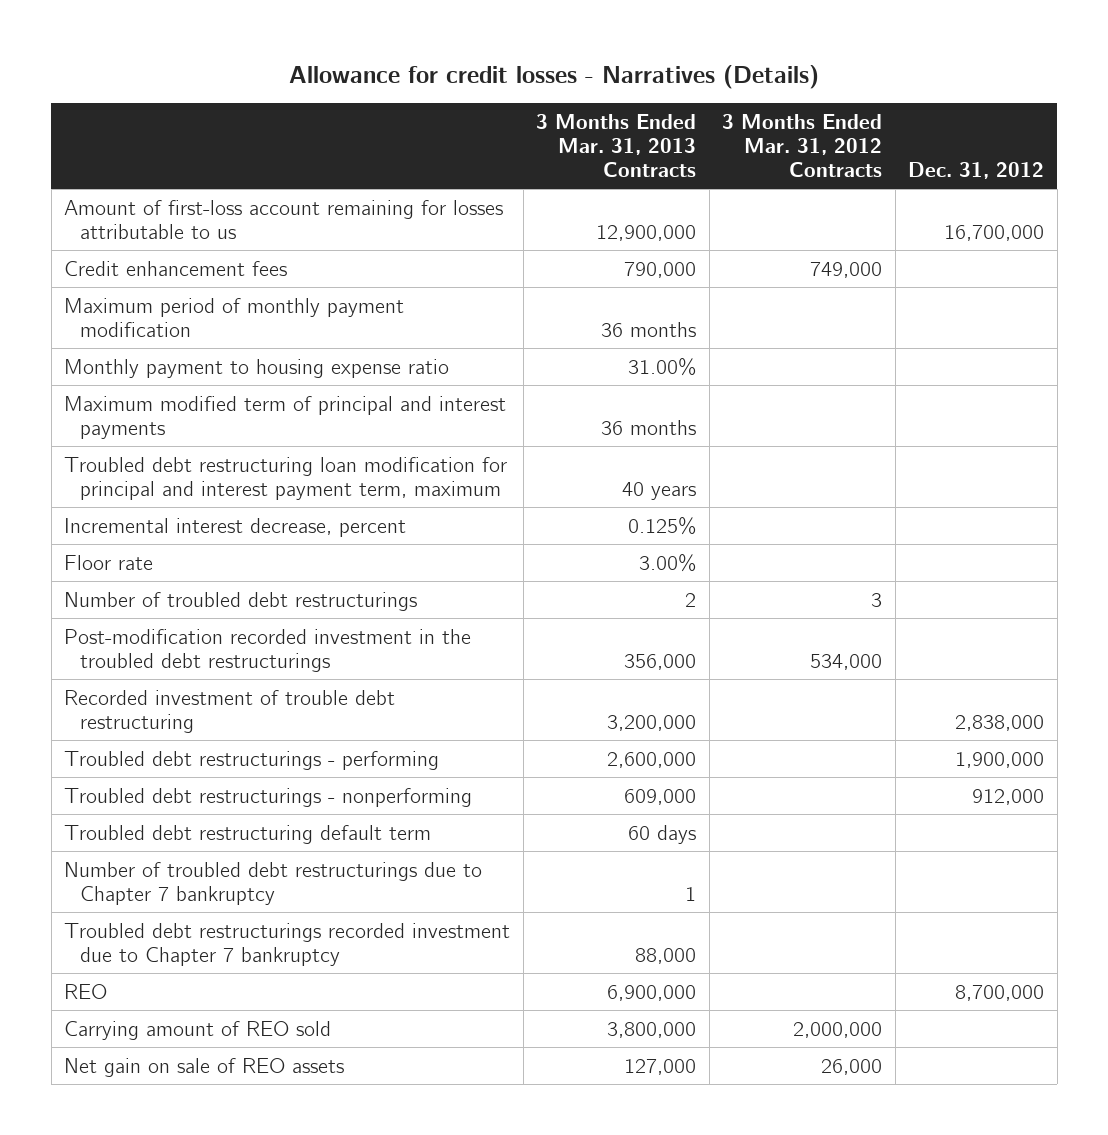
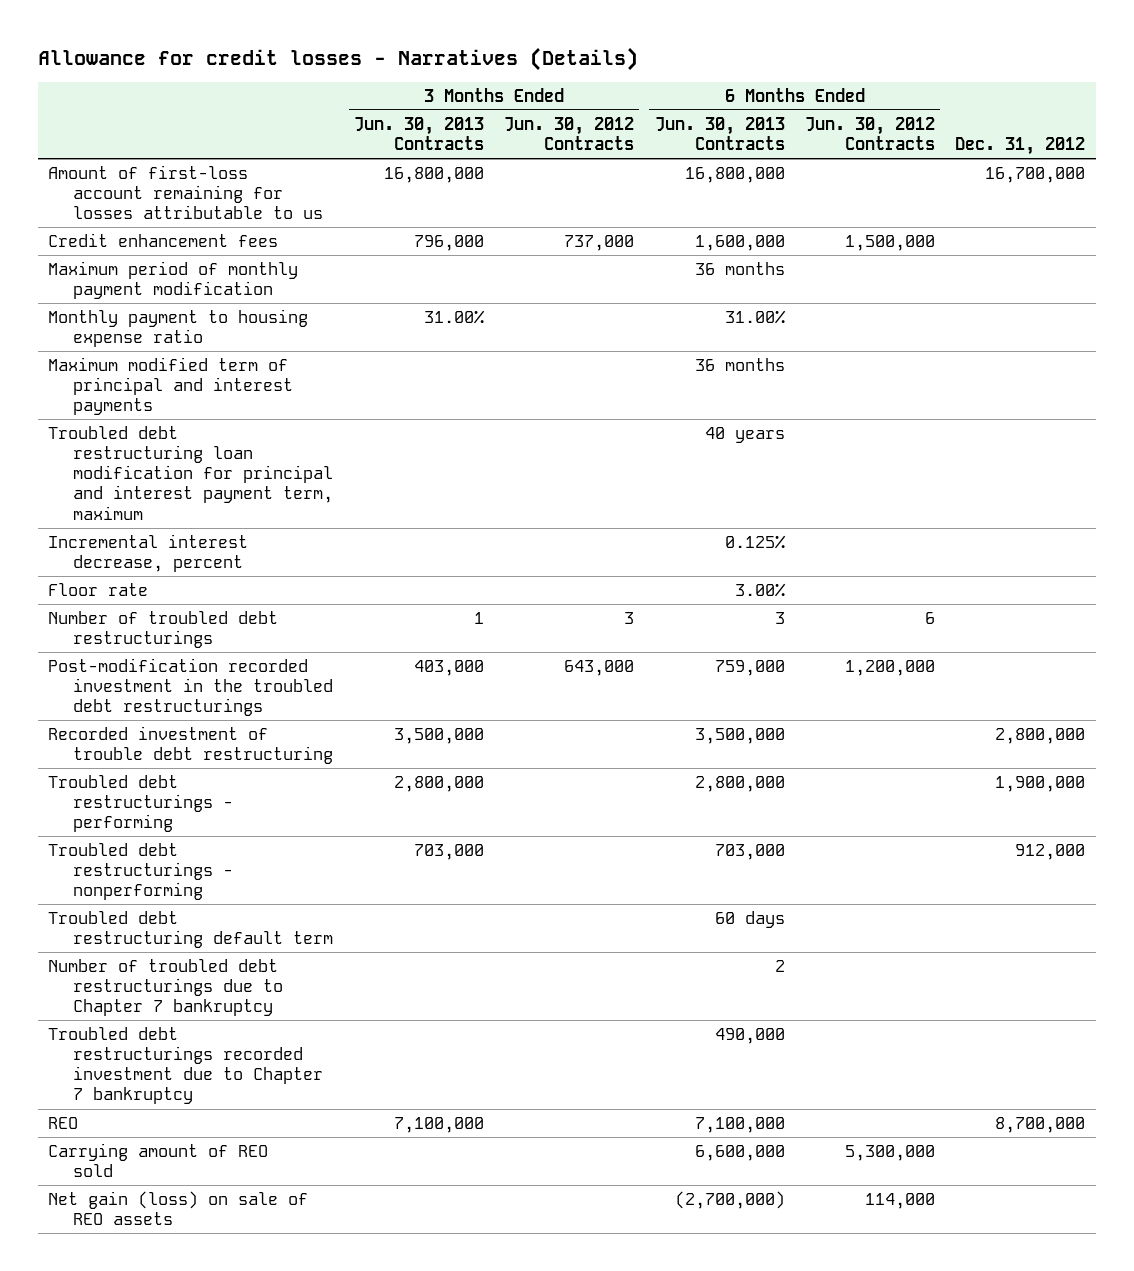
- | 3 Months Ended Mar. 31, 2013 Contracts | 3 Months Ended Mar. 31, 2012 Contracts | Dec. 31, 2012
+ | 3 Months Ended Jun. 30, 2013 Contracts | 3 Months Ended Jun. 30, 2012 Contracts | 6 Months Ended Jun. 30, 2013 Contracts | 6 Months Ended Jun. 30, 2012 Contracts | Dec. 31, 2012
- Recorded investment of trouble debt restructuring | 3,200,000 | | 2,838,000
+ Recorded investment of trouble debt restructuring | 3,500,000 | | 3,500,000 | | 2,800,000
- Net gain on sale of REO assets | 127,000 | 26,000 |
+ Net gain (loss) on sale of REO assets | | | (2,700,000) | 114,000 |

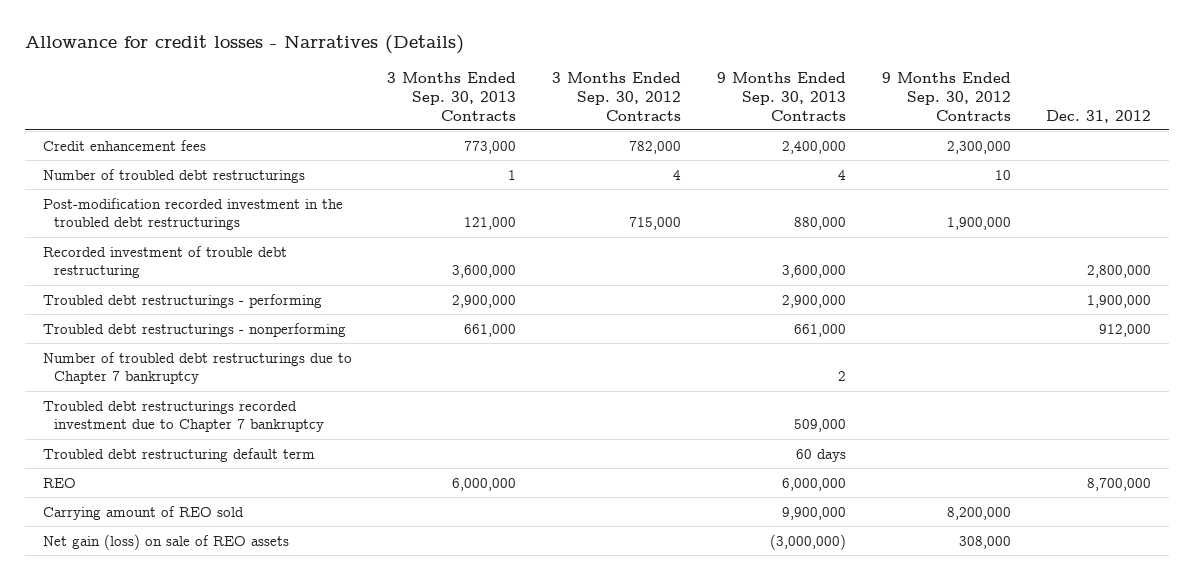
- | 3 Months Ended Jun. 30, 2013 Contracts | 3 Months Ended Jun. 30, 2012 Contracts | 6 Months Ended Jun. 30, 2013 Contracts | 6 Months Ended Jun. 30, 2012 Contracts | Dec. 31, 2012
+ | 3 Months Ended Sep. 30, 2013 Contracts | 3 Months Ended Sep. 30, 2012 Contracts | 9 Months Ended Sep. 30, 2013 Contracts | 9 Months Ended Sep. 30, 2012 Contracts | Dec. 31, 2012
- Amount of first-loss account remaining for losses attributable to us | 16,800,000 | | 16,800,000 | | 16,700,000
- Maximum period of monthly payment modification | | | 36 months | |
- Monthly payment to housing expense ratio | 31.00% | | 31.00% | |
- Maximum modified term of principal and interest payments | | | 36 months | |
- Troubled debt restructuring loan modification for principal and interest payment term, maximum | | | 40 years | |
- Incremental interest decrease, percent | | | 0.125% | |
- Floor rate | | | 3.00% | |
moved down: Troubled debt restructuring default term | | | 60 days | |

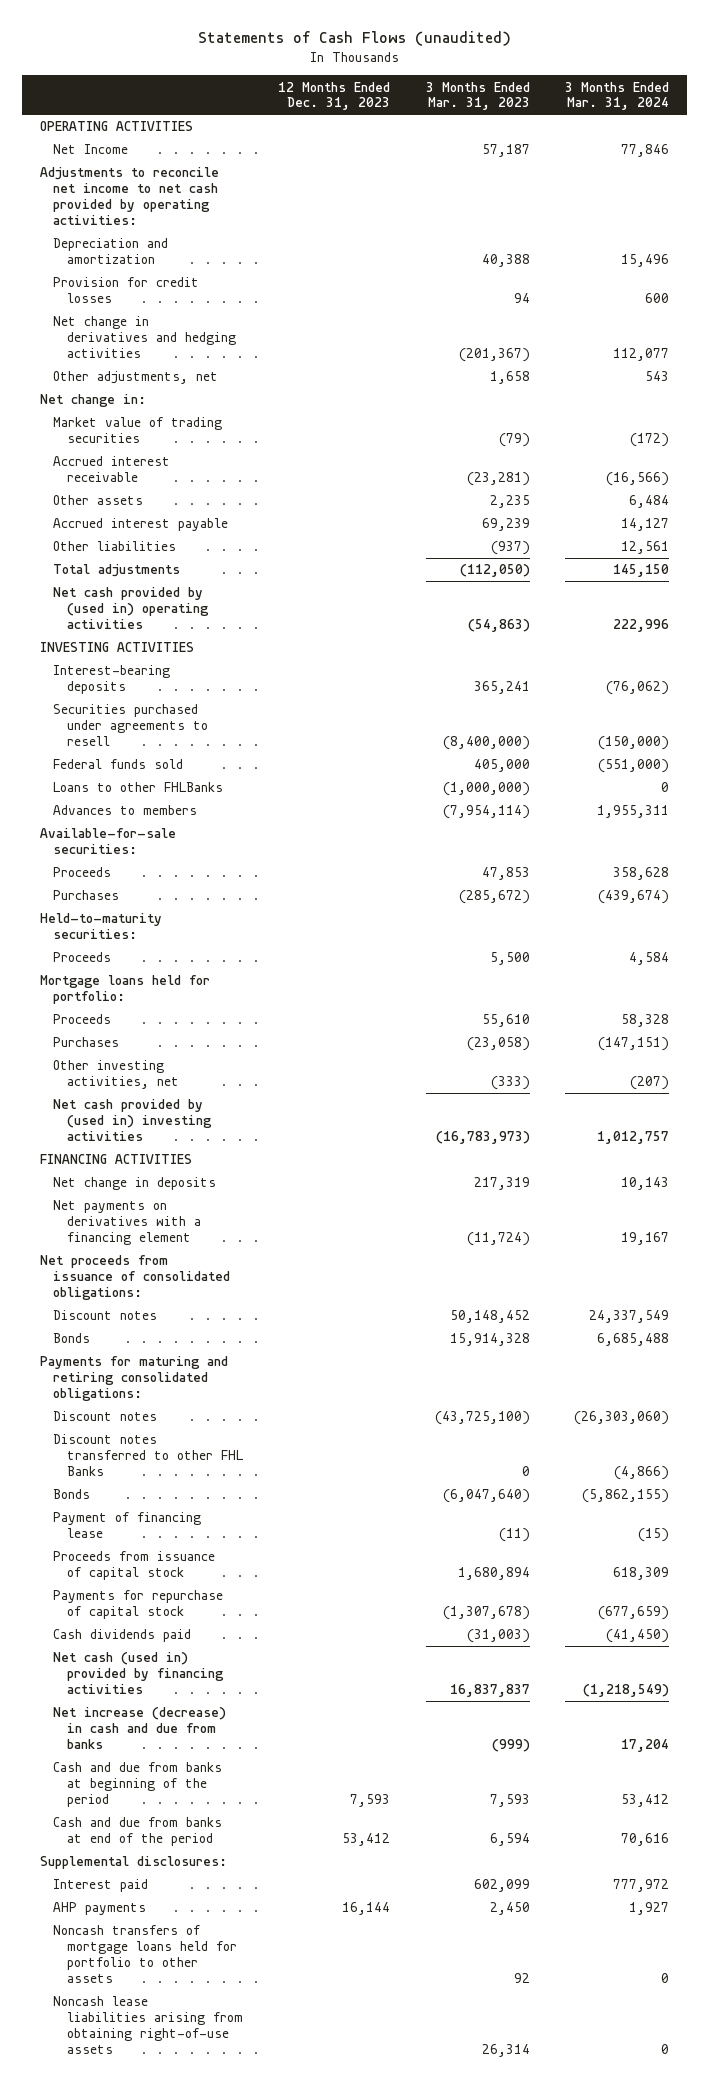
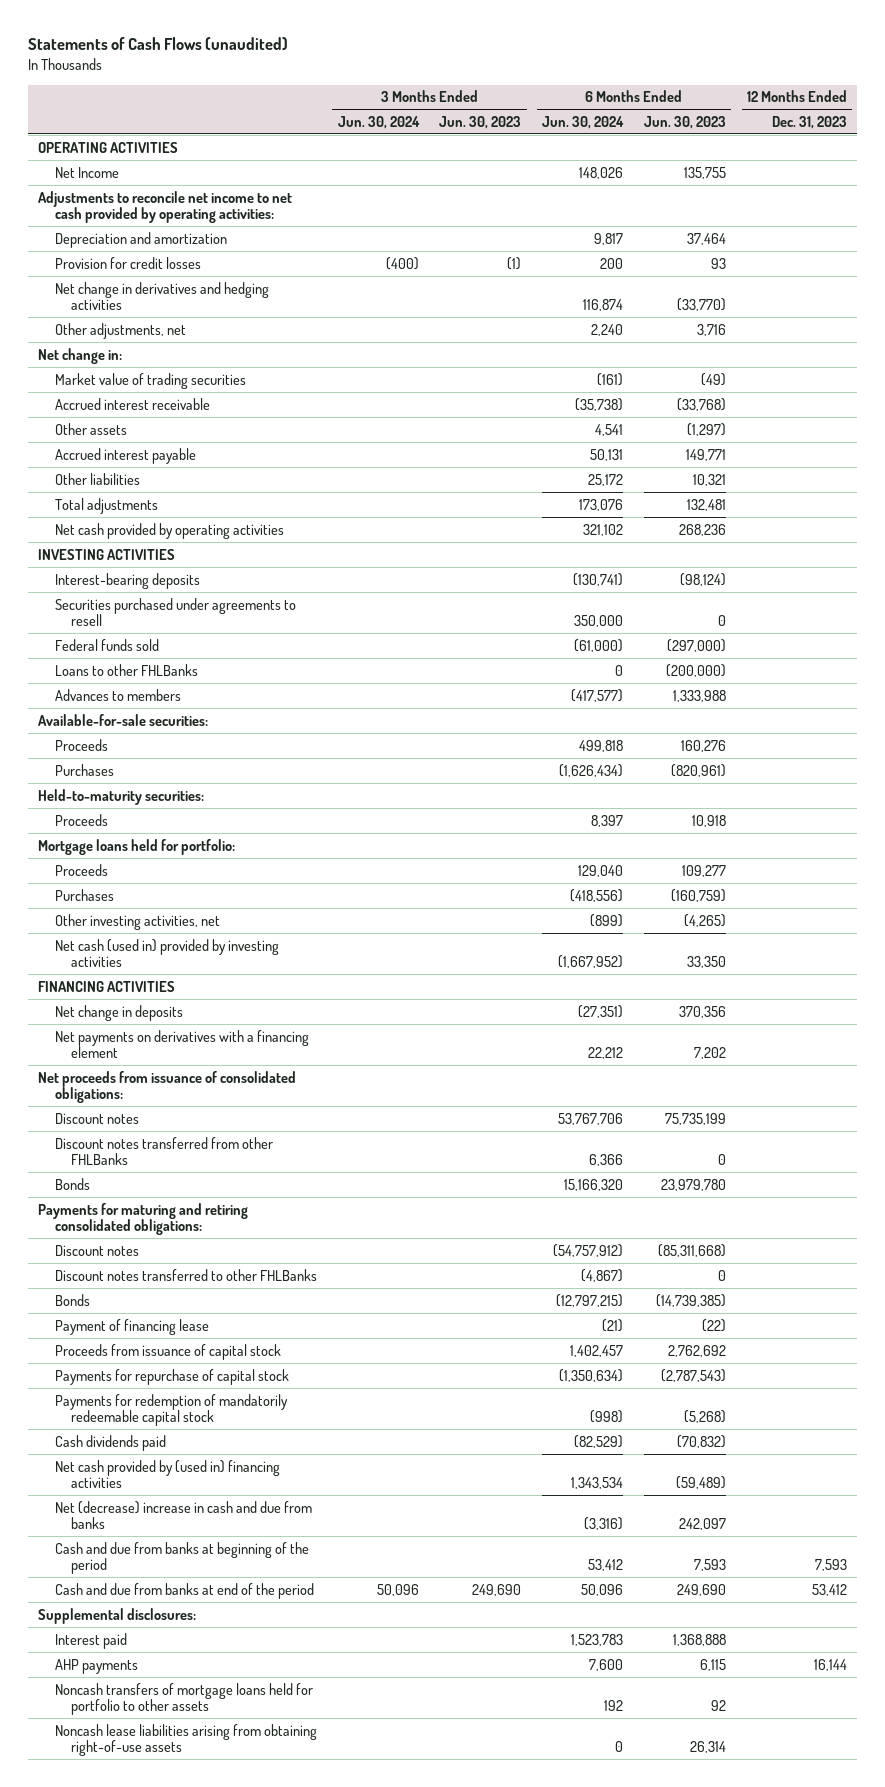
- | 12 Months Ended Dec. 31, 2023 | 3 Months Ended Mar. 31, 2023 | 3 Months Ended Mar. 31, 2024
+ | 3 Months Ended Jun. 30, 2024 | 3 Months Ended Jun. 30, 2023 | 6 Months Ended Jun. 30, 2024 | 6 Months Ended Jun. 30, 2023 | 12 Months Ended Dec. 31, 2023
- Net cash provided by (used in) operating activities | | (54,863) | 222,996
+ Net cash provided by operating activities | | | 321,102 | 268,236 |
- Net cash provided by (used in) investing activities | | (16,783,973) | 1,012,757
+ Net cash (used in) provided by investing activities | | | (1,667,952) | 33,350 |
+ Discount notes transferred from other FHLBanks | | | 6,366 | 0 |
- Discount notes transferred to other FHL Banks | | 0 | (4,866)
+ Discount notes transferred to other FHLBanks | | | (4,867) | 0 |
+ Payments for redemption of mandatorily redeemable capital stock | | | (998) | (5,268) |
- Net cash (used in) provided by financing activities | | 16,837,837 | (1,218,549)
- Net increase (decrease) in cash and due from banks | | (999) | 17,204
+ Net cash provided by (used in) financing activities | | | 1,343,534 | (59,489) |
+ Net (decrease) increase in cash and due from banks | | | (3,316) | 242,097 |

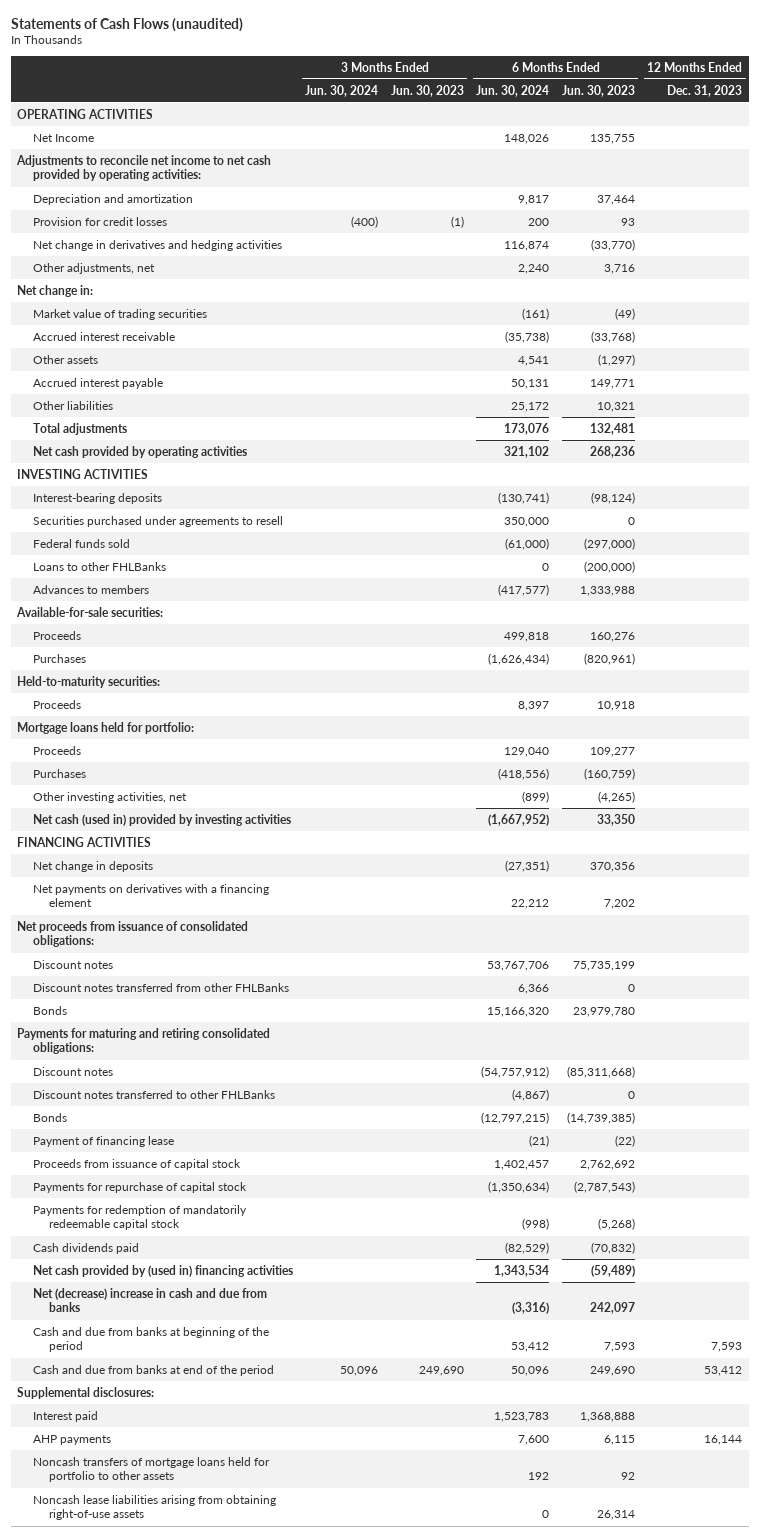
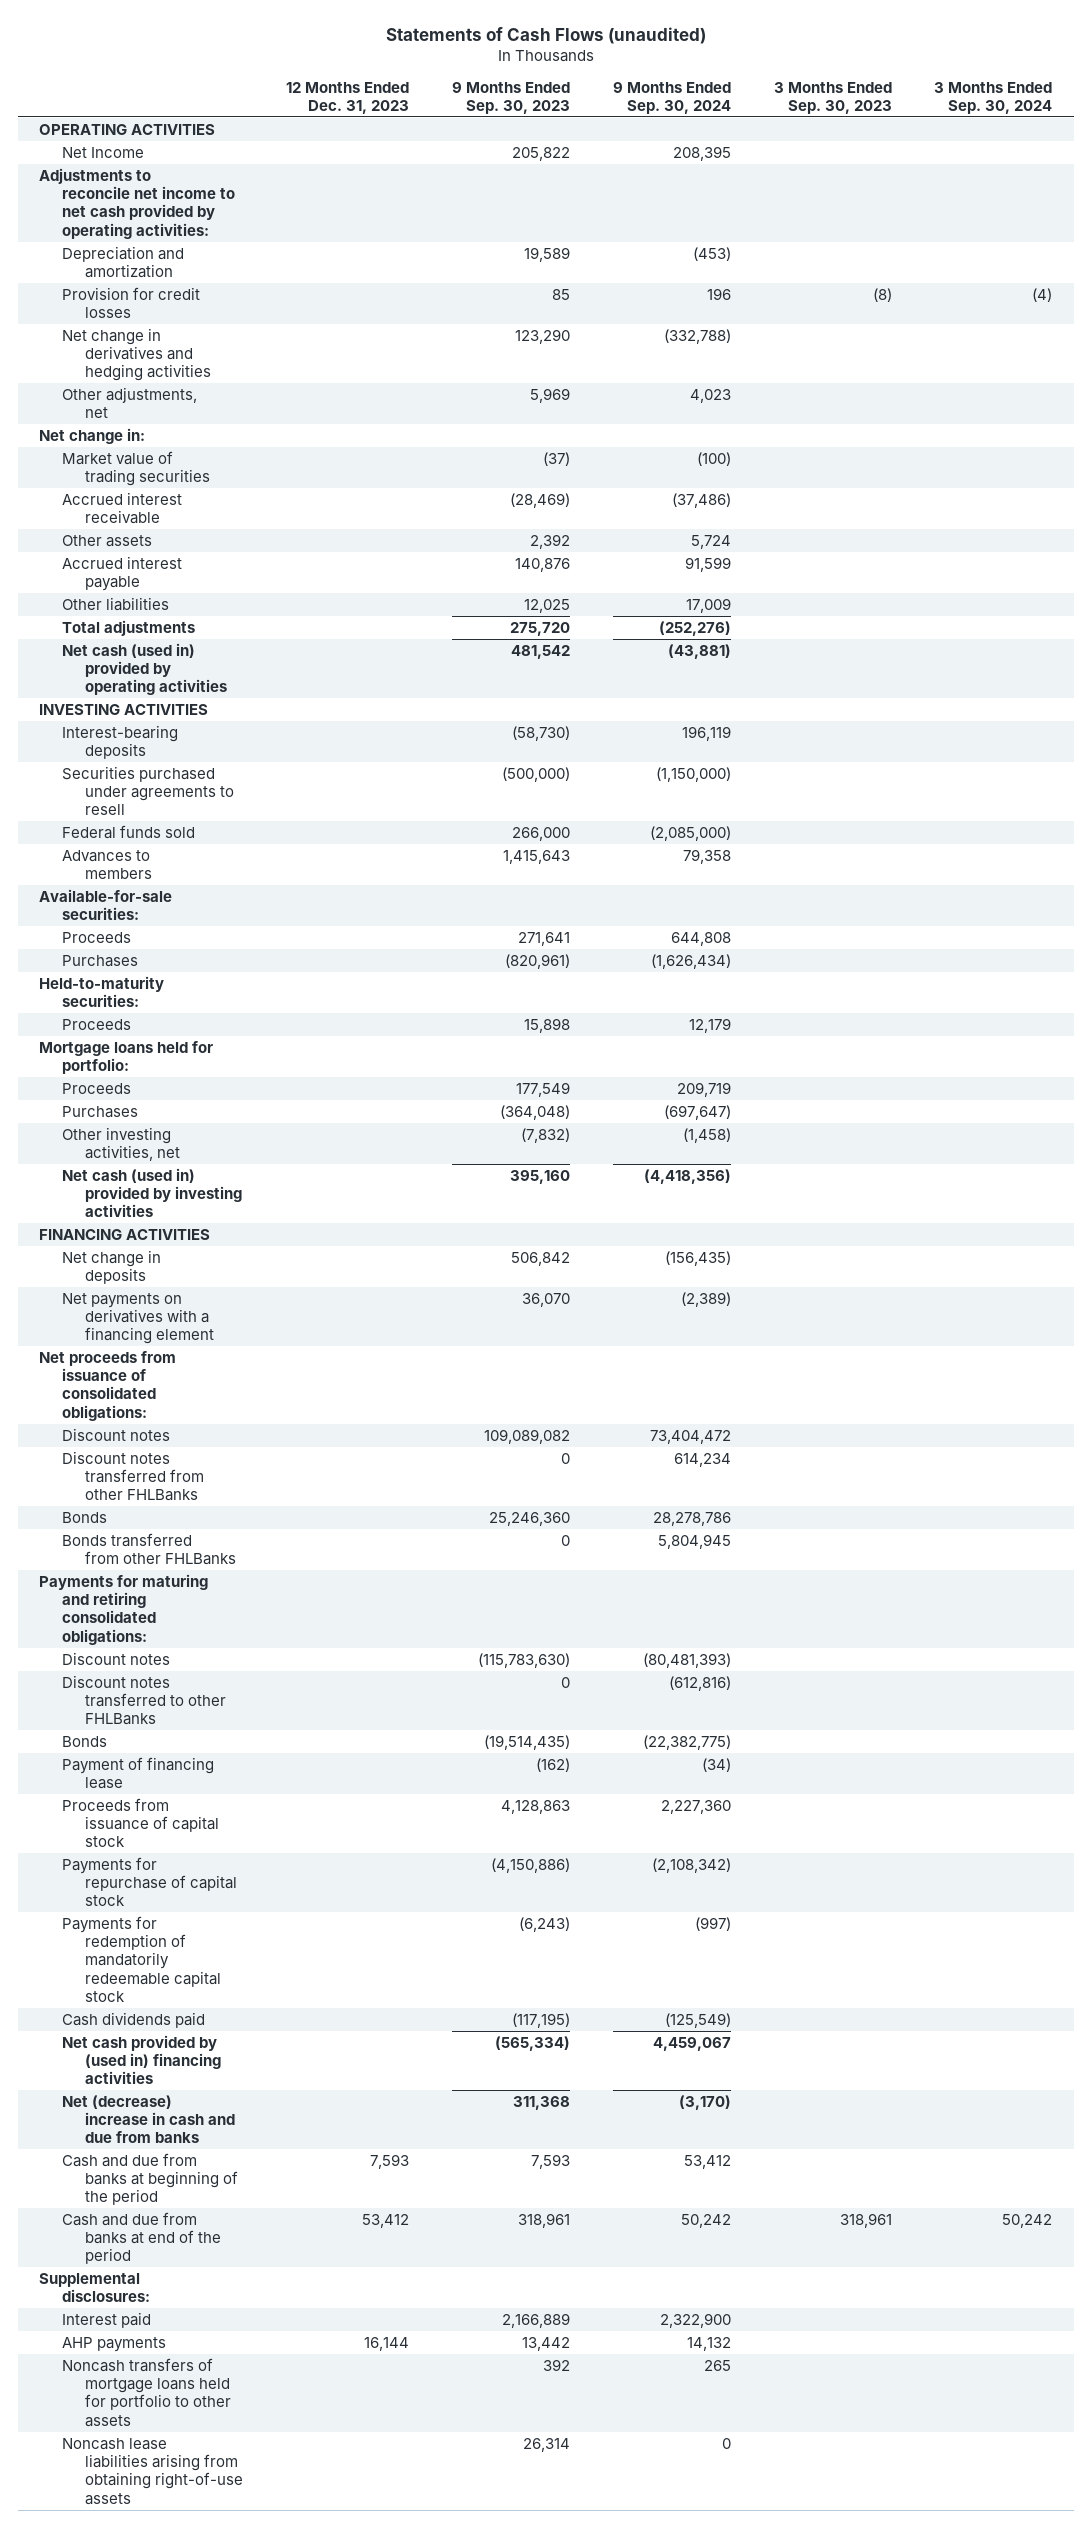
- | 3 Months Ended Jun. 30, 2024 | 3 Months Ended Jun. 30, 2023 | 6 Months Ended Jun. 30, 2024 | 6 Months Ended Jun. 30, 2023 | 12 Months Ended Dec. 31, 2023
+ | 12 Months Ended Dec. 31, 2023 | 9 Months Ended Sep. 30, 2023 | 9 Months Ended Sep. 30, 2024 | 3 Months Ended Sep. 30, 2023 | 3 Months Ended Sep. 30, 2024
- Net cash provided by operating activities | | | 321,102 | 268,236 |
+ Net cash (used in) provided by operating activities | | 481,542 | (43,881) | |
- Loans to other FHLBanks | | | 0 | (200,000) |
+ Bonds transferred from other FHLBanks | | 0 | 5,804,945 | |

